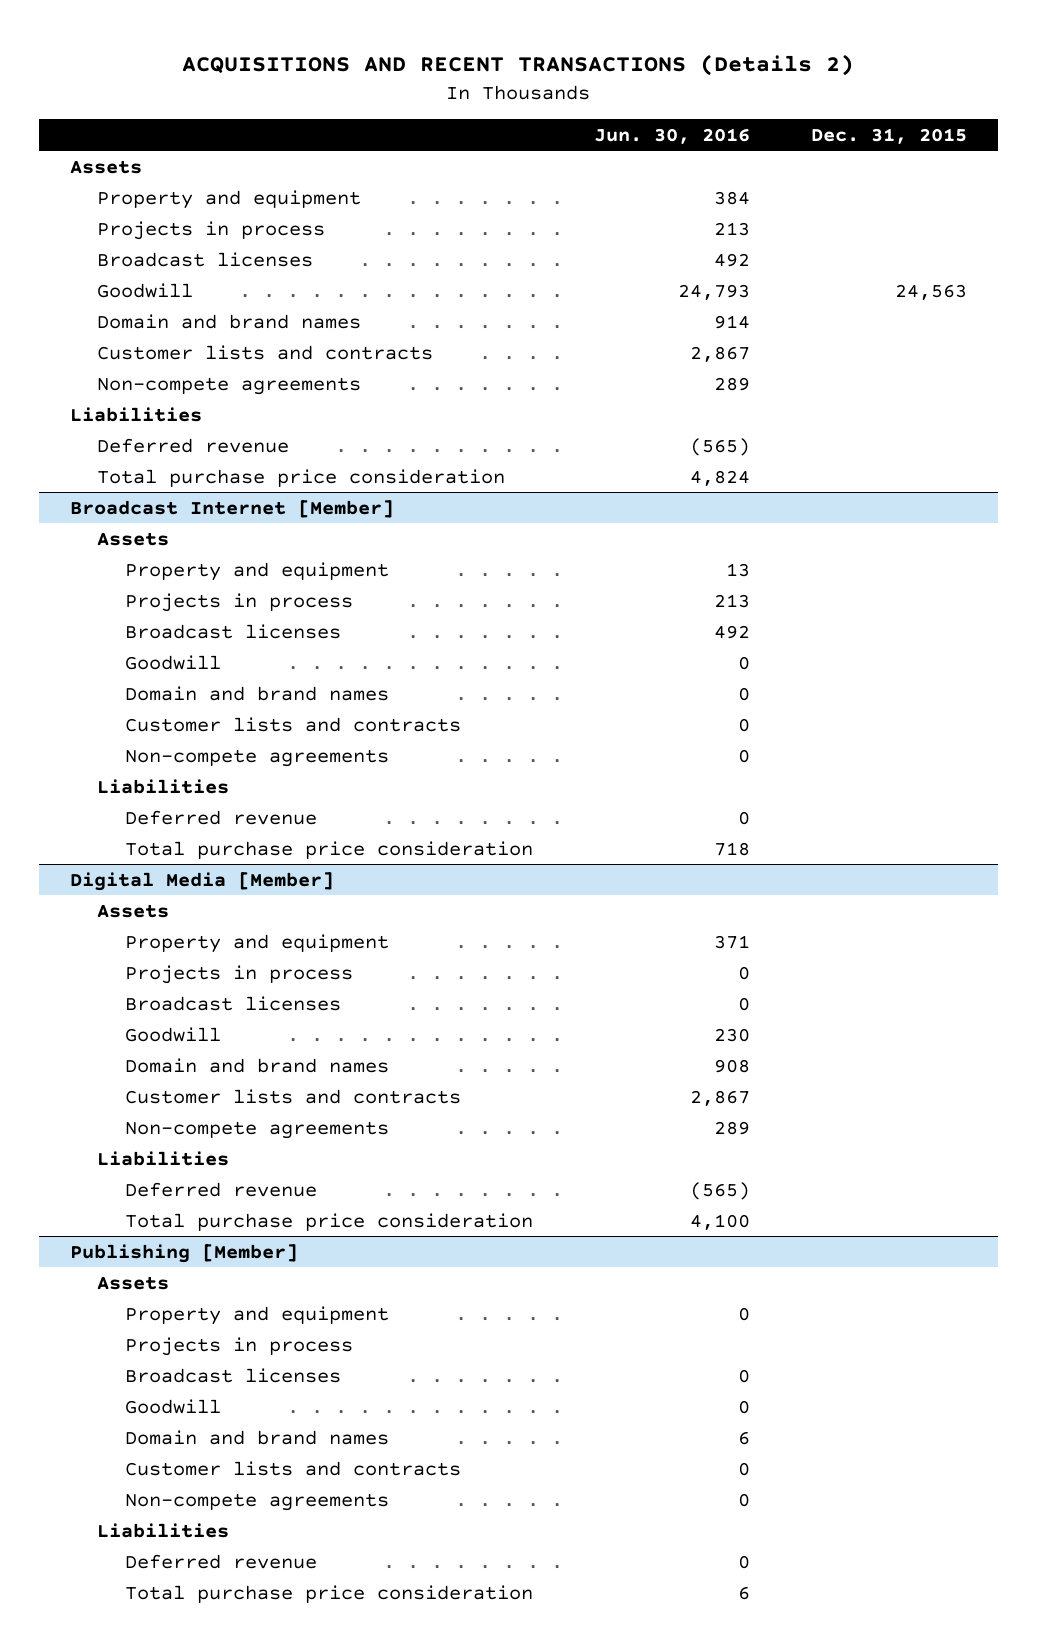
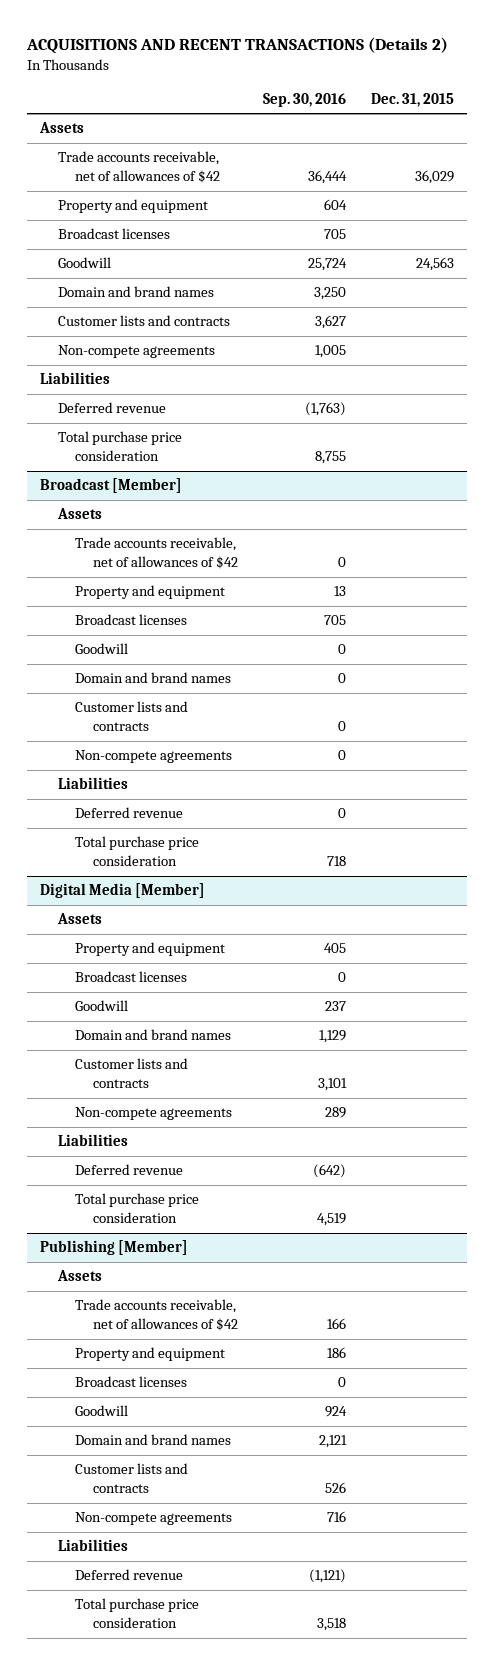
- | Jun. 30, 2016 | Dec. 31, 2015
+ | Sep. 30, 2016 | Dec. 31, 2015
+ Trade accounts receivable, net of allowances of $42 | 36,444 | 36,029
- Projects in process | 213 |
- Broadcast Internet [Member]
- Assets
- Property and equipment | 13 |
- Projects in process | 213 |
- Broadcast licenses | 492 |
- Goodwill | 0 |
- Domain and brand names | 0 |
- Customer lists and contracts | 0 |
- Non-compete agreements | 0 |
- Liabilities
- Deferred revenue | 0 |
- Total purchase price consideration | 718 |
+ Broadcast [Member]
+ Assets
+ Trade accounts receivable, net of allowances of $42 | 0 |
+ Property and equipment | 13 |
+ Broadcast licenses | 705 |
+ Goodwill | 0 |
+ Domain and brand names | 0 |
+ Customer lists and contracts | 0 |
+ Non-compete agreements | 0 |
+ Liabilities
+ Deferred revenue | 0 |
+ Total purchase price consideration | 718 |
@ Digital Media [Member]
- Projects in process | 0 |
@ Publishing [Member]
+ Trade accounts receivable, net of allowances of $42 | 166 |
- Projects in process

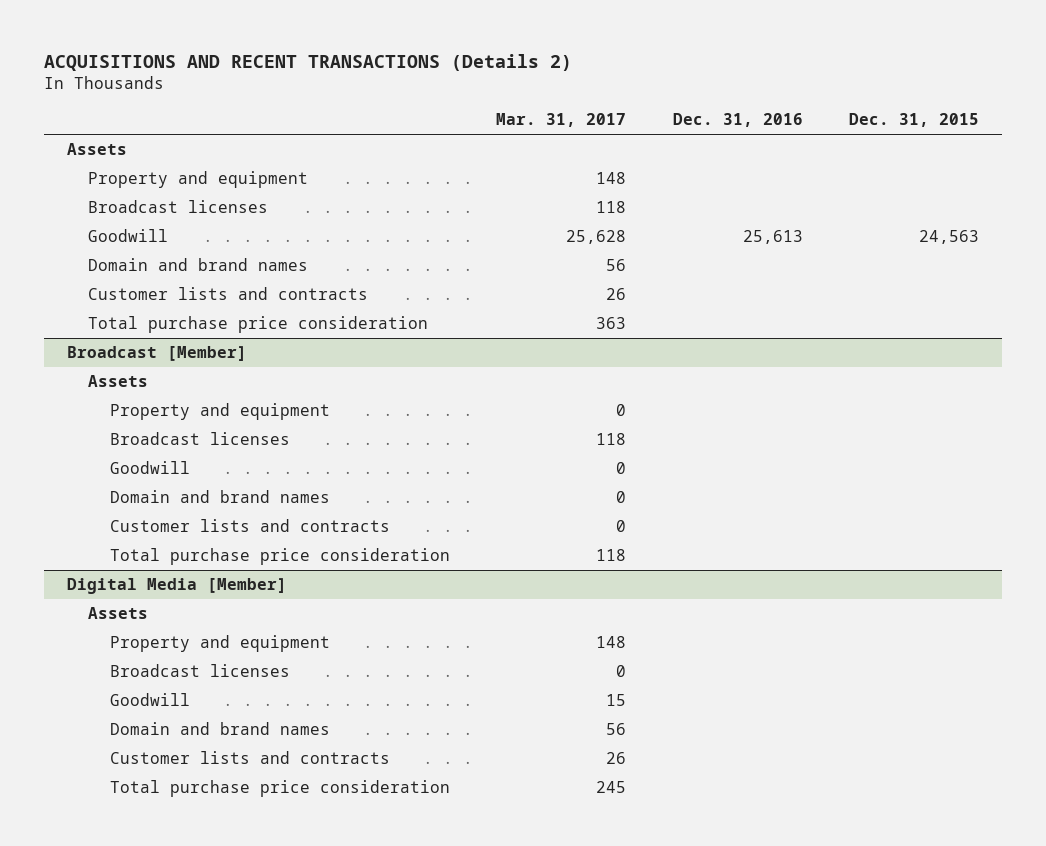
- | Sep. 30, 2016 | Dec. 31, 2015
+ | Mar. 31, 2017 | Dec. 31, 2016 | Dec. 31, 2015
- Trade accounts receivable, net of allowances of $42 | 36,444 | 36,029
- Non-compete agreements | 1,005 |
- Liabilities
- Deferred revenue | (1,763) |
@ Broadcast [Member]
- Trade accounts receivable, net of allowances of $42 | 0 |
- Non-compete agreements | 0 |
- Liabilities
- Deferred revenue | 0 |
@ Digital Media [Member]
- Non-compete agreements | 289 |
- Liabilities
- Deferred revenue | (642) |
- Publishing [Member]
- Assets
- Trade accounts receivable, net of allowances of $42 | 166 |
- Property and equipment | 186 |
- Broadcast licenses | 0 |
- Goodwill | 924 |
- Domain and brand names | 2,121 |
- Customer lists and contracts | 526 |
- Non-compete agreements | 716 |
- Liabilities
- Deferred revenue | (1,121) |
- Total purchase price consideration | 3,518 |

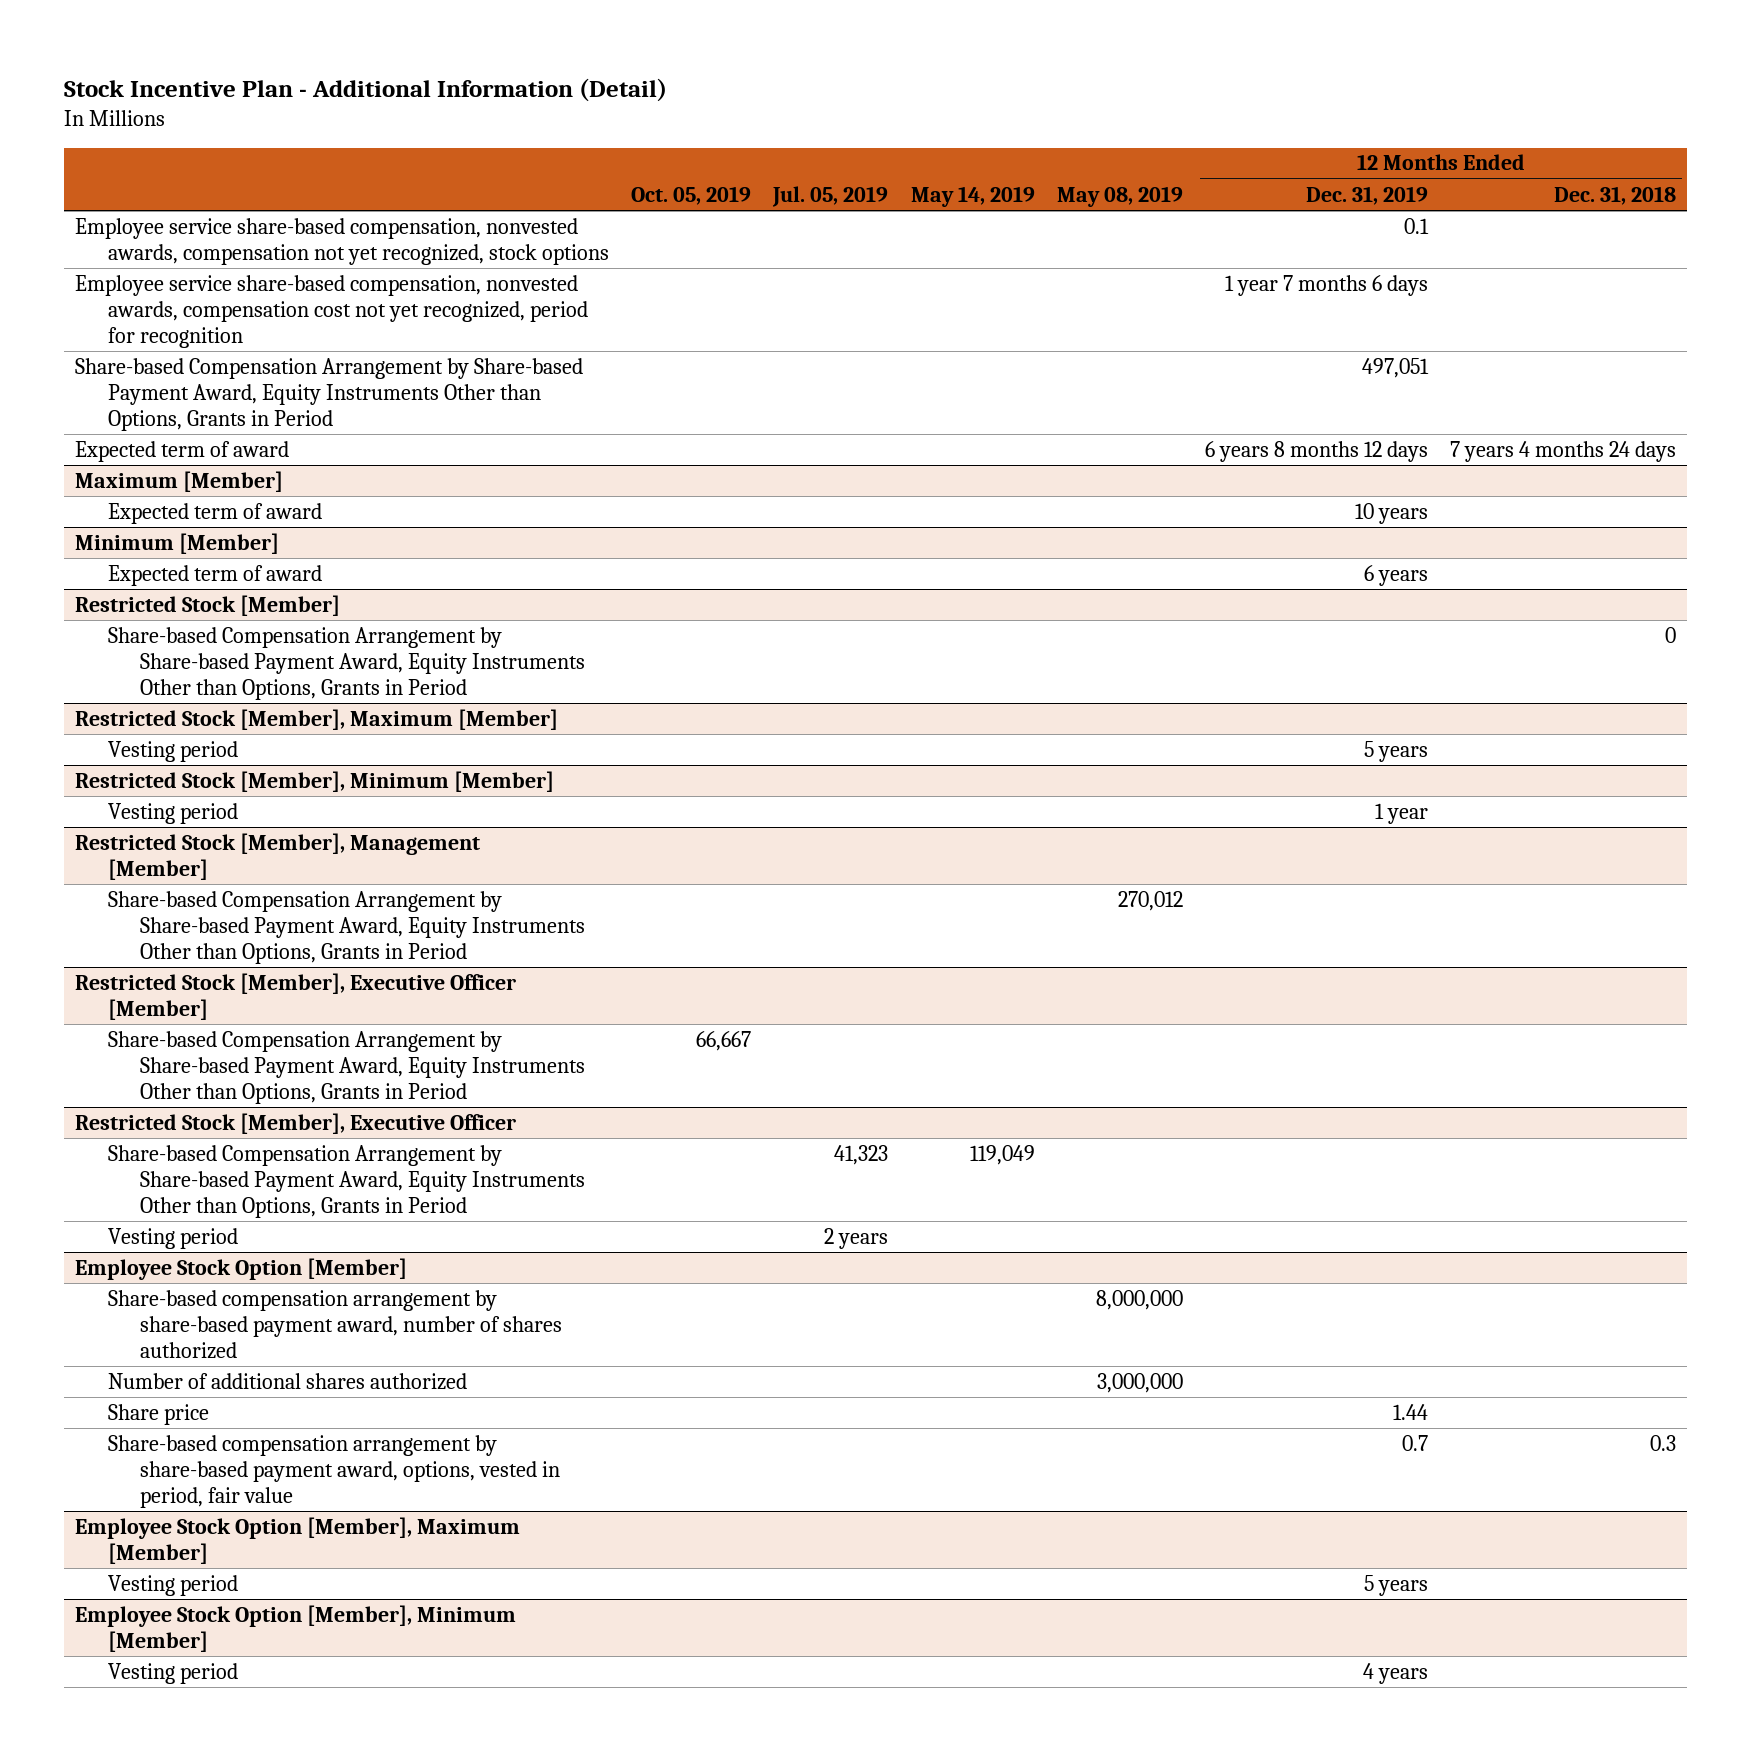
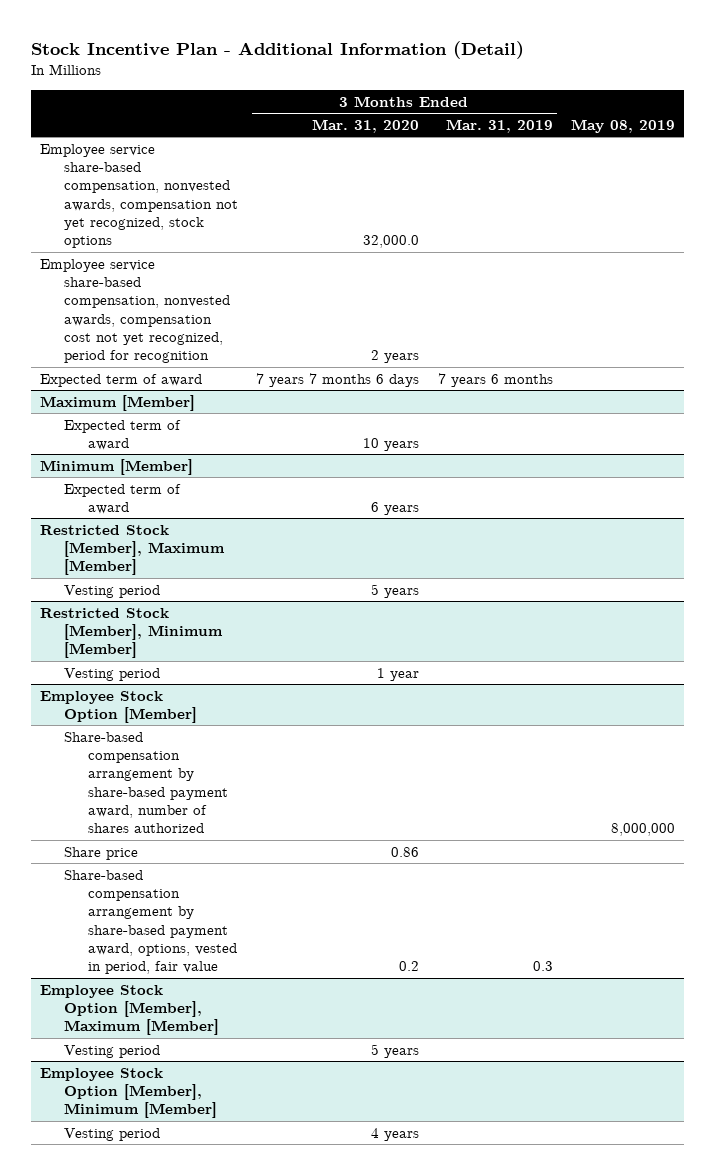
- | Oct. 05, 2019 | Jul. 05, 2019 | May 14, 2019 | May 08, 2019 | 12 Months Ended Dec. 31, 2019 | 12 Months Ended Dec. 31, 2018
+ | 3 Months Ended Mar. 31, 2020 | 3 Months Ended Mar. 31, 2019 | May 08, 2019
- Share-based Compensation Arrangement by Share-based Payment Award, Equity Instruments Other than Options, Grants in Period | | | | | 497,051 |
- Restricted Stock [Member]
- Share-based Compensation Arrangement by Share-based Payment Award, Equity Instruments Other than Options, Grants in Period | | | | | | 0
- Restricted Stock [Member], Management [Member]
- Share-based Compensation Arrangement by Share-based Payment Award, Equity Instruments Other than Options, Grants in Period | | | | 270,012 | |
- Restricted Stock [Member], Executive Officer [Member]
- Share-based Compensation Arrangement by Share-based Payment Award, Equity Instruments Other than Options, Grants in Period | 66,667 | | | | |
- Restricted Stock [Member], Executive Officer
- Share-based Compensation Arrangement by Share-based Payment Award, Equity Instruments Other than Options, Grants in Period | | 41,323 | 119,049 | | |
- Vesting period | | 2 years | | | |
@ Employee Stock Option [Member]
- Number of additional shares authorized | | | | 3,000,000 | |

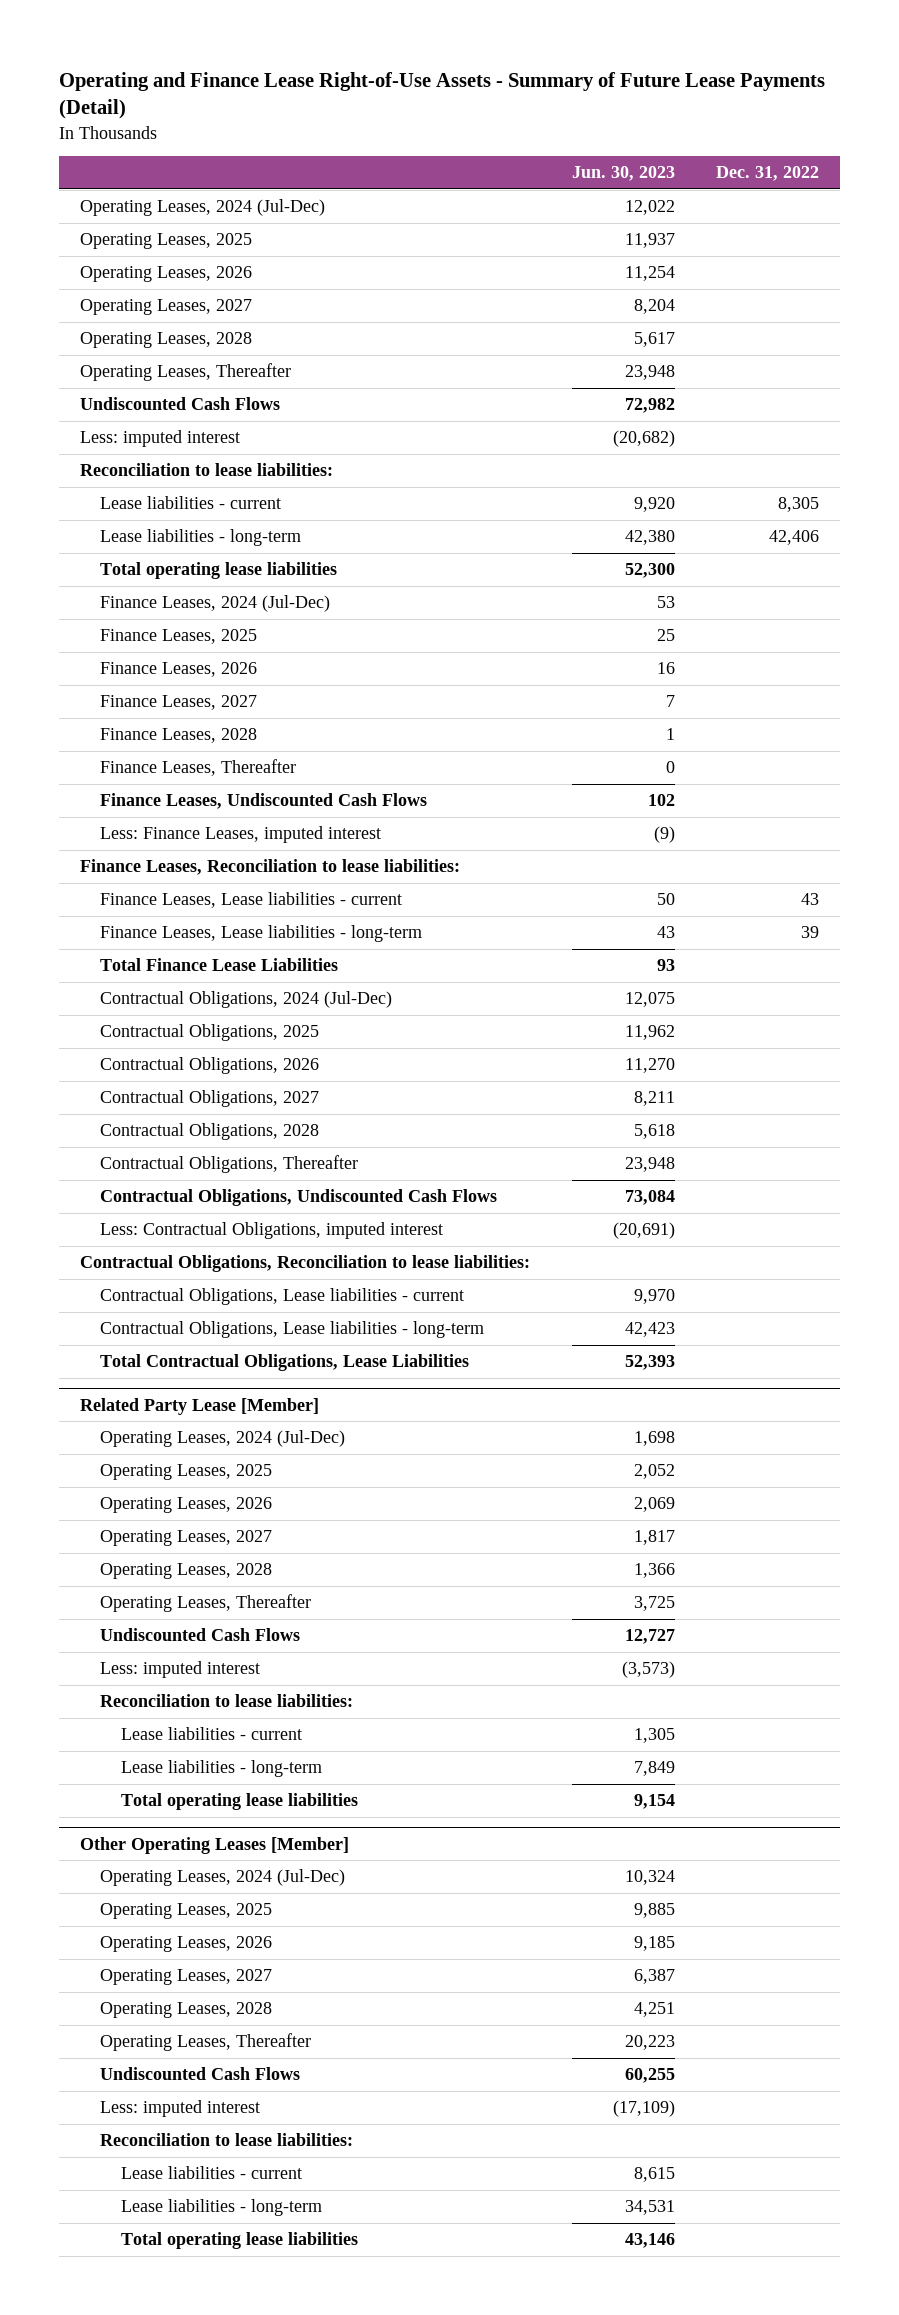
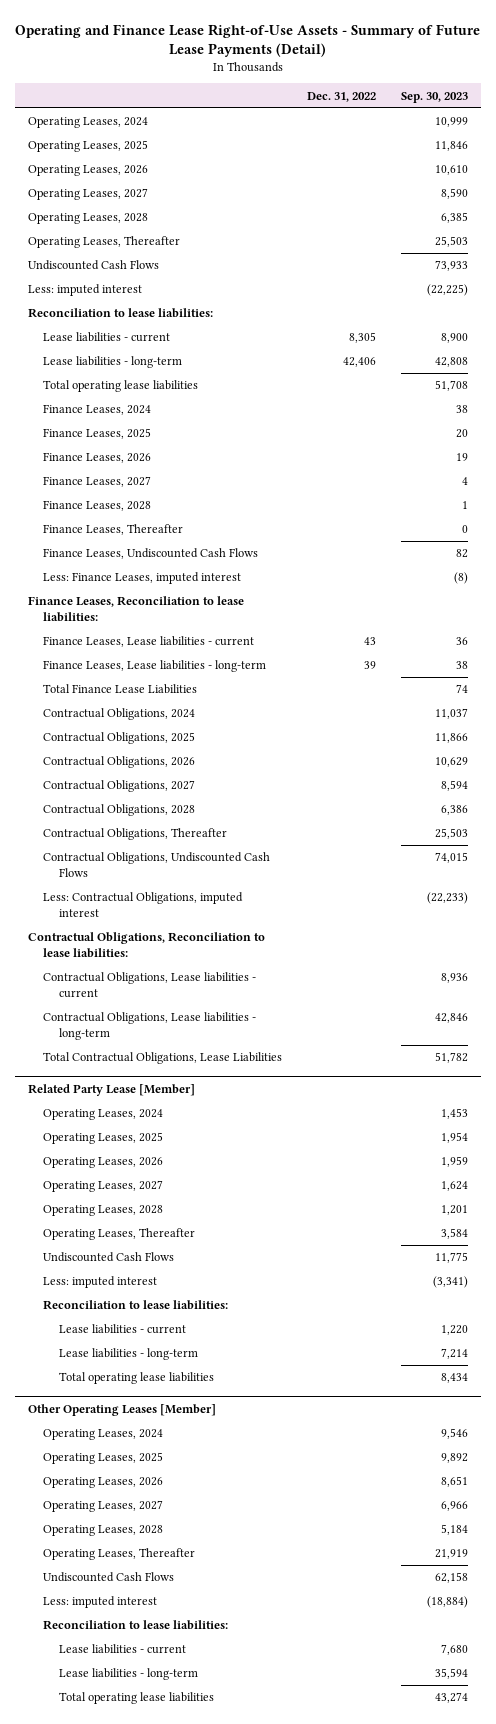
- | Jun. 30, 2023 | Dec. 31, 2022
+ | Dec. 31, 2022 | Sep. 30, 2023
- Operating Leases, 2024 (Jul-Dec) | 12,022 |
+ Operating Leases, 2024 | | 10,999
- Finance Leases, 2024 (Jul-Dec) | 53 |
+ Finance Leases, 2024 | | 38
- Contractual Obligations, 2024 (Jul-Dec) | 12,075 |
+ Contractual Obligations, 2024 | | 11,037
@ Related Party Lease [Member]
- Operating Leases, 2024 (Jul-Dec) | 1,698 |
+ Operating Leases, 2024 | | 1,453
@ Other Operating Leases [Member]
- Operating Leases, 2024 (Jul-Dec) | 10,324 |
+ Operating Leases, 2024 | | 9,546

